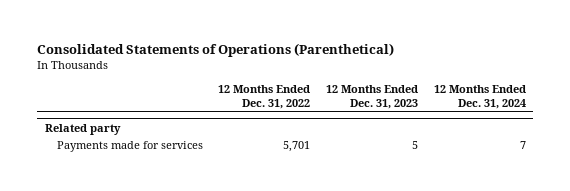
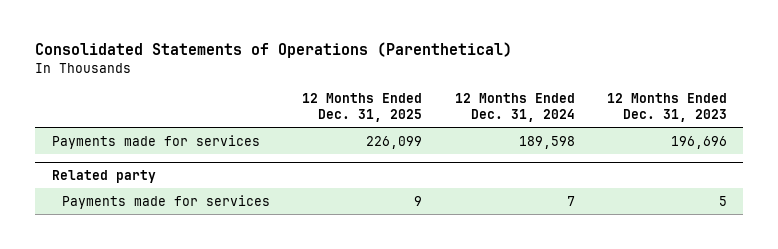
- | 12 Months Ended Dec. 31, 2022 | 12 Months Ended Dec. 31, 2023 | 12 Months Ended Dec. 31, 2024
+ | 12 Months Ended Dec. 31, 2025 | 12 Months Ended Dec. 31, 2024 | 12 Months Ended Dec. 31, 2023
+ Payments made for services | 226,099 | 189,598 | 196,696

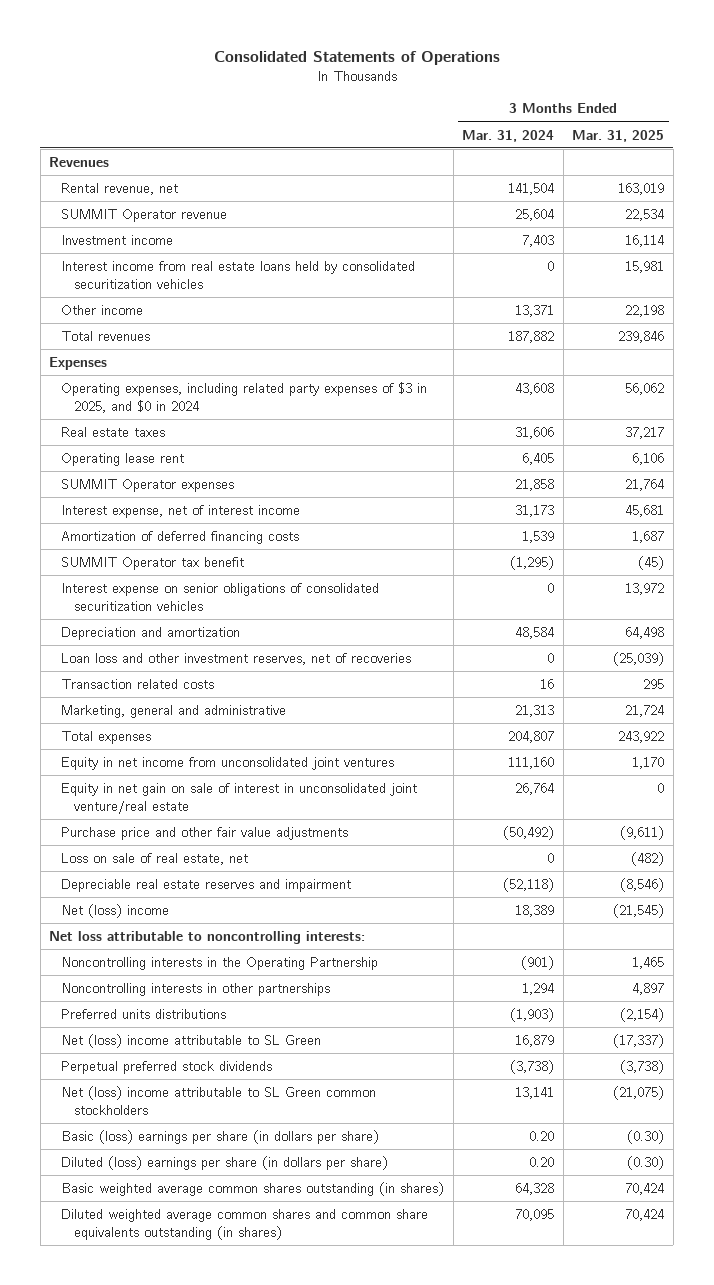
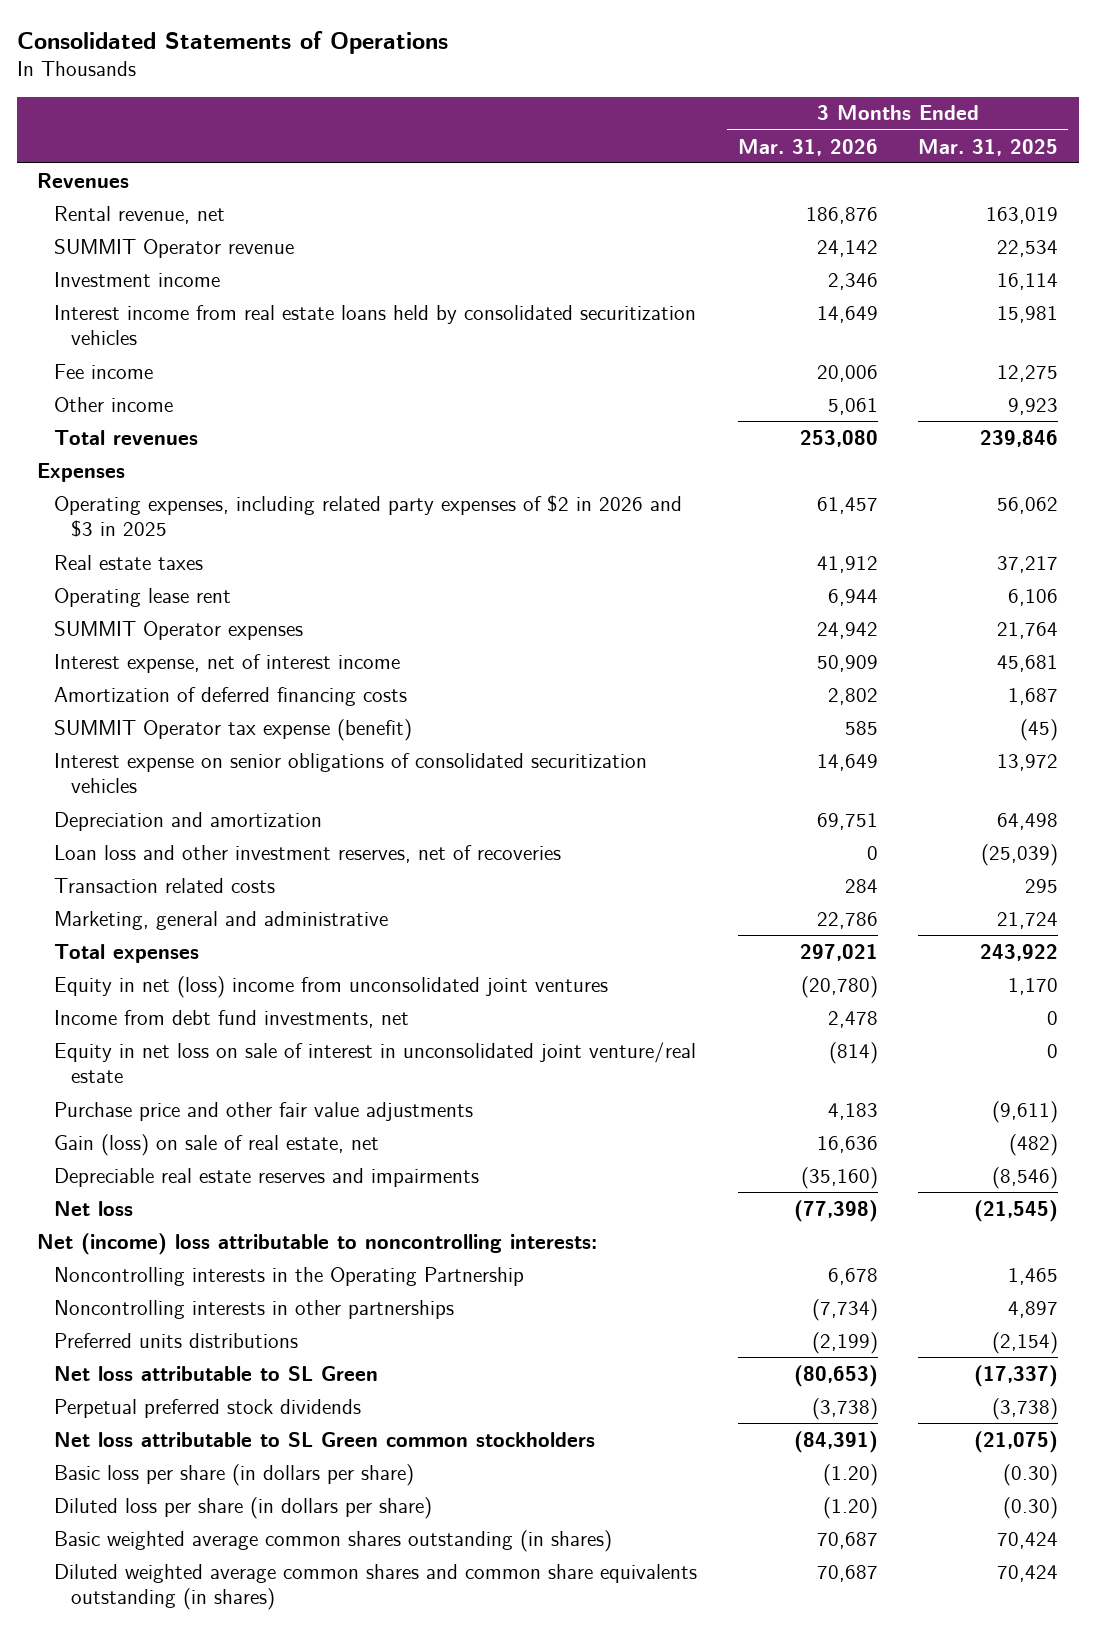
- | 3 Months Ended Mar. 31, 2024 | 3 Months Ended Mar. 31, 2025
+ | 3 Months Ended Mar. 31, 2026 | 3 Months Ended Mar. 31, 2025
- Other income | 13,371 | 22,198
+ Fee income | 20,006 | 12,275
+ Other income | 5,061 | 9,923
- Operating expenses, including related party expenses of $3 in 2025, and $0 in 2024 | 43,608 | 56,062
+ Operating expenses, including related party expenses of $2 in 2026 and $3 in 2025 | 61,457 | 56,062
- SUMMIT Operator tax benefit | (1,295) | (45)
+ SUMMIT Operator tax expense (benefit) | 585 | (45)
- Equity in net income from unconsolidated joint ventures | 111,160 | 1,170
- Equity in net gain on sale of interest in unconsolidated joint venture/real estate | 26,764 | 0
+ Equity in net (loss) income from unconsolidated joint ventures | (20,780) | 1,170
+ Income from debt fund investments, net | 2,478 | 0
+ Equity in net loss on sale of interest in unconsolidated joint venture/real estate | (814) | 0
- Loss on sale of real estate, net | 0 | (482)
- Depreciable real estate reserves and impairment | (52,118) | (8,546)
- Net (loss) income | 18,389 | (21,545)
- Net loss attributable to noncontrolling interests:
+ Gain (loss) on sale of real estate, net | 16,636 | (482)
+ Depreciable real estate reserves and impairments | (35,160) | (8,546)
+ Net loss | (77,398) | (21,545)
+ Net (income) loss attributable to noncontrolling interests:
- Net (loss) income attributable to SL Green | 16,879 | (17,337)
+ Net loss attributable to SL Green | (80,653) | (17,337)
- Net (loss) income attributable to SL Green common stockholders | 13,141 | (21,075)
- Basic (loss) earnings per share (in dollars per share) | 0.20 | (0.30)
- Diluted (loss) earnings per share (in dollars per share) | 0.20 | (0.30)
+ Net loss attributable to SL Green common stockholders | (84,391) | (21,075)
+ Basic loss per share (in dollars per share) | (1.20) | (0.30)
+ Diluted loss per share (in dollars per share) | (1.20) | (0.30)

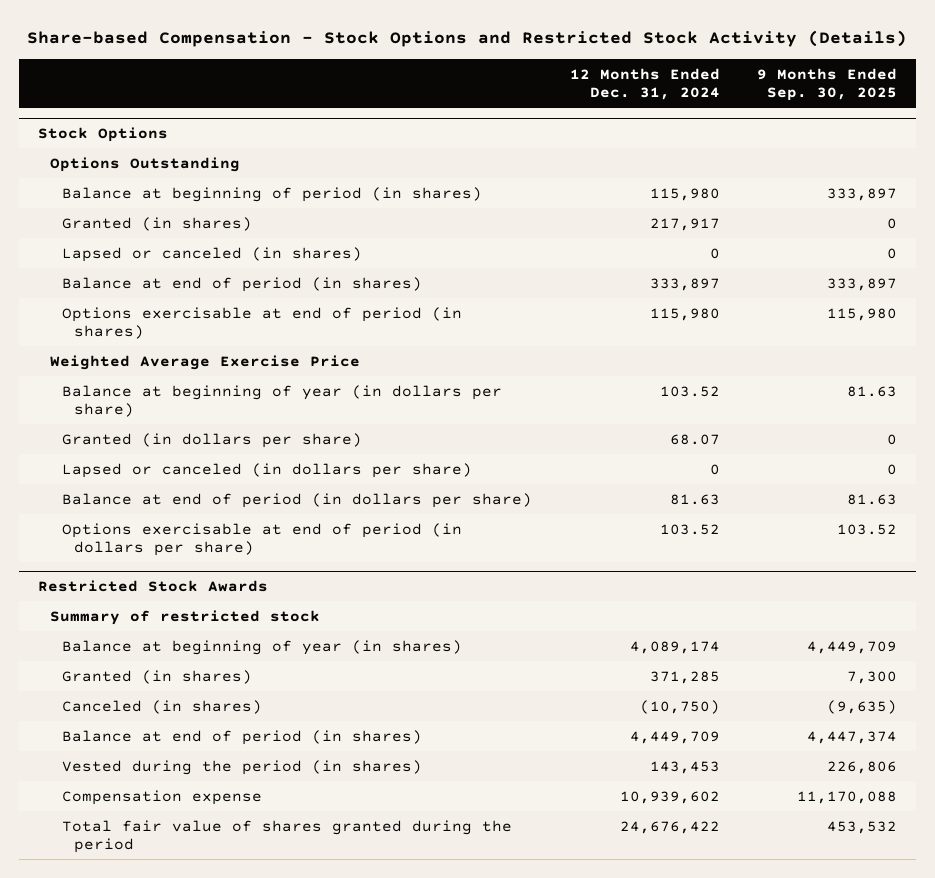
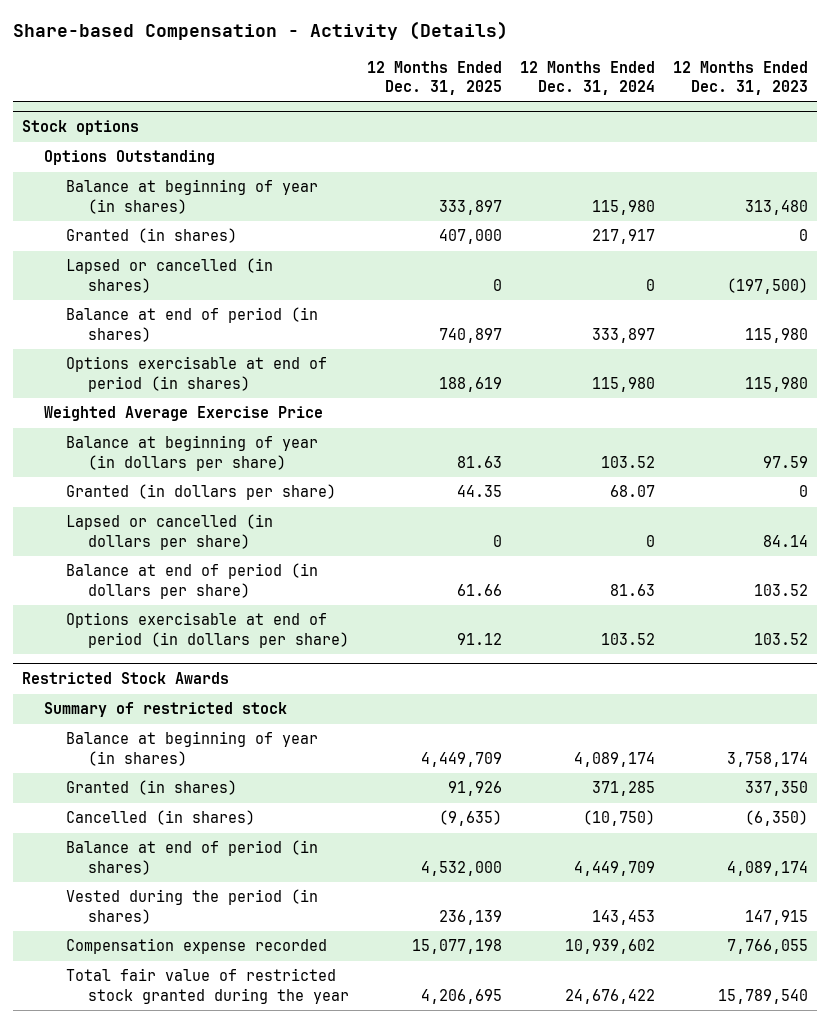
- Share-based Compensation - Stock Options and Restricted Stock Activity (Details)
+ Share-based Compensation - Activity (Details)
- | 12 Months Ended Dec. 31, 2024 | 9 Months Ended Sep. 30, 2025
+ | 12 Months Ended Dec. 31, 2025 | 12 Months Ended Dec. 31, 2024 | 12 Months Ended Dec. 31, 2023
- Stock Options
+ Stock options
- Balance at beginning of period (in shares) | 115,980 | 333,897
+ Balance at beginning of year (in shares) | 333,897 | 115,980 | 313,480
- Lapsed or canceled (in shares) | 0 | 0
+ Lapsed or cancelled (in shares) | 0 | 0 | (197,500)
- Lapsed or canceled (in dollars per share) | 0 | 0
+ Lapsed or cancelled (in dollars per share) | 0 | 0 | 84.14
@ Restricted Stock Awards
- Canceled (in shares) | (10,750) | (9,635)
+ Cancelled (in shares) | (9,635) | (10,750) | (6,350)
- Compensation expense | 10,939,602 | 11,170,088
- Total fair value of shares granted during the period | 24,676,422 | 453,532
+ Compensation expense recorded | 15,077,198 | 10,939,602 | 7,766,055
+ Total fair value of restricted stock granted during the year | 4,206,695 | 24,676,422 | 15,789,540

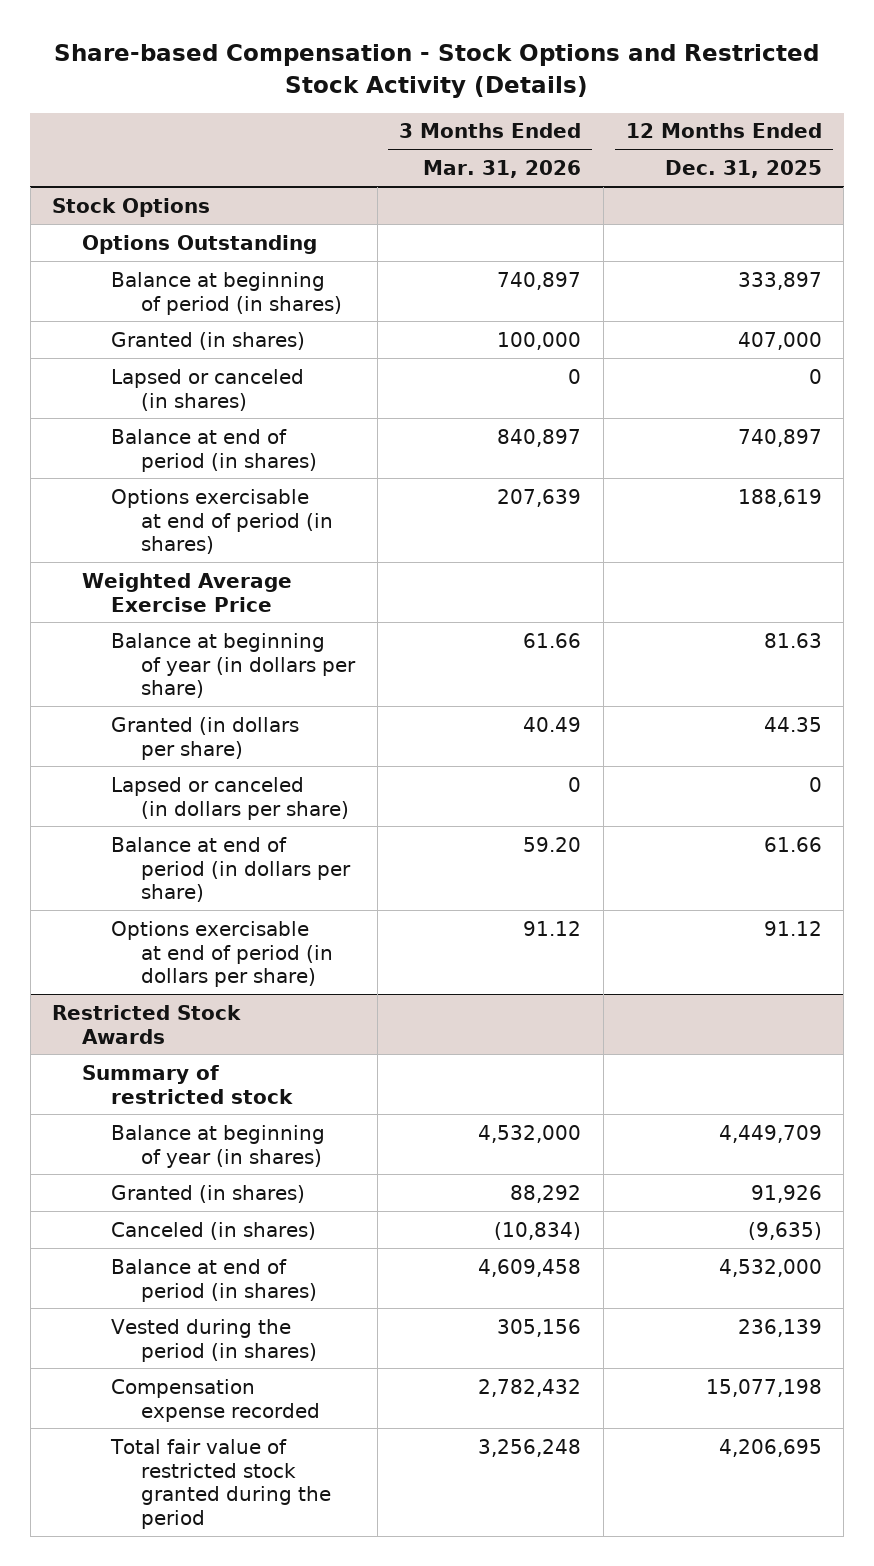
- Share-based Compensation - Activity (Details)
+ Share-based Compensation - Stock Options and Restricted Stock Activity (Details)
- | 12 Months Ended Dec. 31, 2025 | 12 Months Ended Dec. 31, 2024 | 12 Months Ended Dec. 31, 2023
+ | 3 Months Ended Mar. 31, 2026 | 12 Months Ended Dec. 31, 2025
- Stock options
+ Stock Options
- Balance at beginning of year (in shares) | 333,897 | 115,980 | 313,480
+ Balance at beginning of period (in shares) | 740,897 | 333,897
- Lapsed or cancelled (in shares) | 0 | 0 | (197,500)
+ Lapsed or canceled (in shares) | 0 | 0
- Lapsed or cancelled (in dollars per share) | 0 | 0 | 84.14
+ Lapsed or canceled (in dollars per share) | 0 | 0
@ Restricted Stock Awards
- Cancelled (in shares) | (9,635) | (10,750) | (6,350)
+ Canceled (in shares) | (10,834) | (9,635)
- Total fair value of restricted stock granted during the year | 4,206,695 | 24,676,422 | 15,789,540
+ Total fair value of restricted stock granted during the period | 3,256,248 | 4,206,695

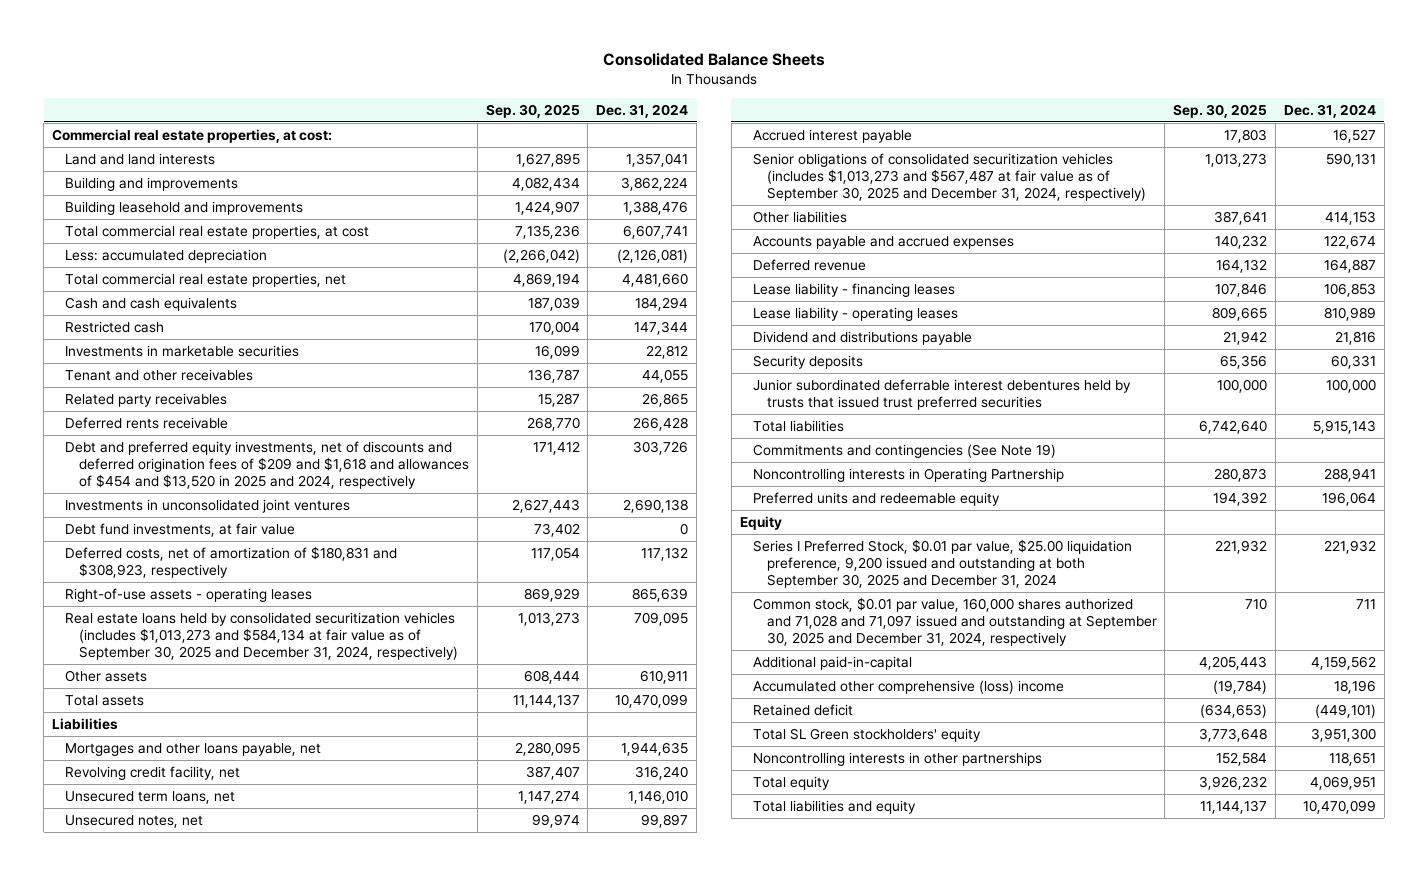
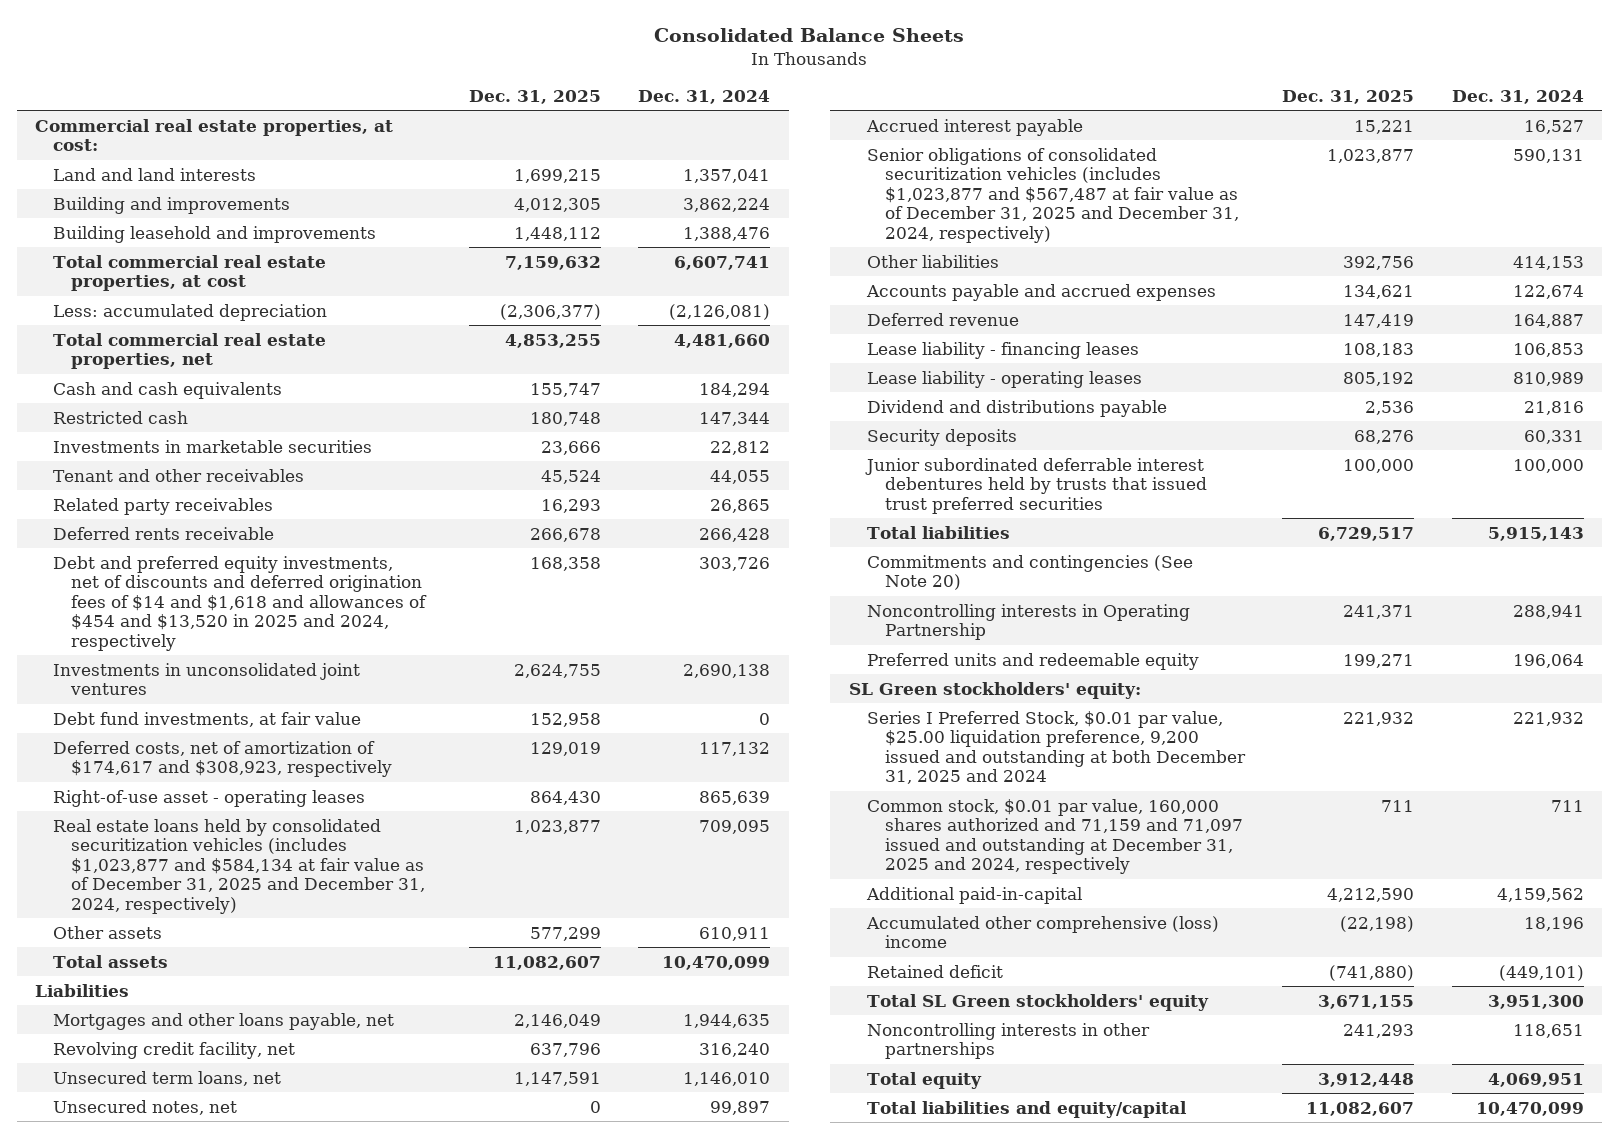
- | Sep. 30, 2025 | Dec. 31, 2024
+ | Dec. 31, 2025 | Dec. 31, 2024
- Debt and preferred equity investments, net of discounts and deferred origination fees of $209 and $1,618 and allowances of $454 and $13,520 in 2025 and 2024, respectively | 171,412 | 303,726
+ Debt and preferred equity investments, net of discounts and deferred origination fees of $14 and $1,618 and allowances of $454 and $13,520 in 2025 and 2024, respectively | 168,358 | 303,726
- Deferred costs, net of amortization of $180,831 and $308,923, respectively | 117,054 | 117,132
- Right-of-use assets - operating leases | 869,929 | 865,639
- Real estate loans held by consolidated securitization vehicles (includes $1,013,273 and $584,134 at fair value as of September 30, 2025 and December 31, 2024, respectively) | 1,013,273 | 709,095
+ Deferred costs, net of amortization of $174,617 and $308,923, respectively | 129,019 | 117,132
+ Right-of-use asset - operating leases | 864,430 | 865,639
+ Real estate loans held by consolidated securitization vehicles (includes $1,023,877 and $584,134 at fair value as of December 31, 2025 and December 31, 2024, respectively) | 1,023,877 | 709,095
- Senior obligations of consolidated securitization vehicles (includes $1,013,273 and $567,487 at fair value as of September 30, 2025 and December 31, 2024, respectively) | 1,013,273 | 590,131
+ Senior obligations of consolidated securitization vehicles (includes $1,023,877 and $567,487 at fair value as of December 31, 2025 and December 31, 2024, respectively) | 1,023,877 | 590,131
- Commitments and contingencies (See Note 19)
+ Commitments and contingencies (See Note 20)
- Equity
- Series I Preferred Stock, $0.01 par value, $25.00 liquidation preference, 9,200 issued and outstanding at both September 30, 2025 and December 31, 2024 | 221,932 | 221,932
- Common stock, $0.01 par value, 160,000 shares authorized and 71,028 and 71,097 issued and outstanding at September 30, 2025 and December 31, 2024, respectively | 710 | 711
+ SL Green stockholders' equity:
+ Series I Preferred Stock, $0.01 par value, $25.00 liquidation preference, 9,200 issued and outstanding at both December 31, 2025 and 2024 | 221,932 | 221,932
+ Common stock, $0.01 par value, 160,000 shares authorized and 71,159 and 71,097 issued and outstanding at December 31, 2025 and 2024, respectively | 711 | 711
- Total liabilities and equity | 11,144,137 | 10,470,099
+ Total liabilities and equity/capital | 11,082,607 | 10,470,099

